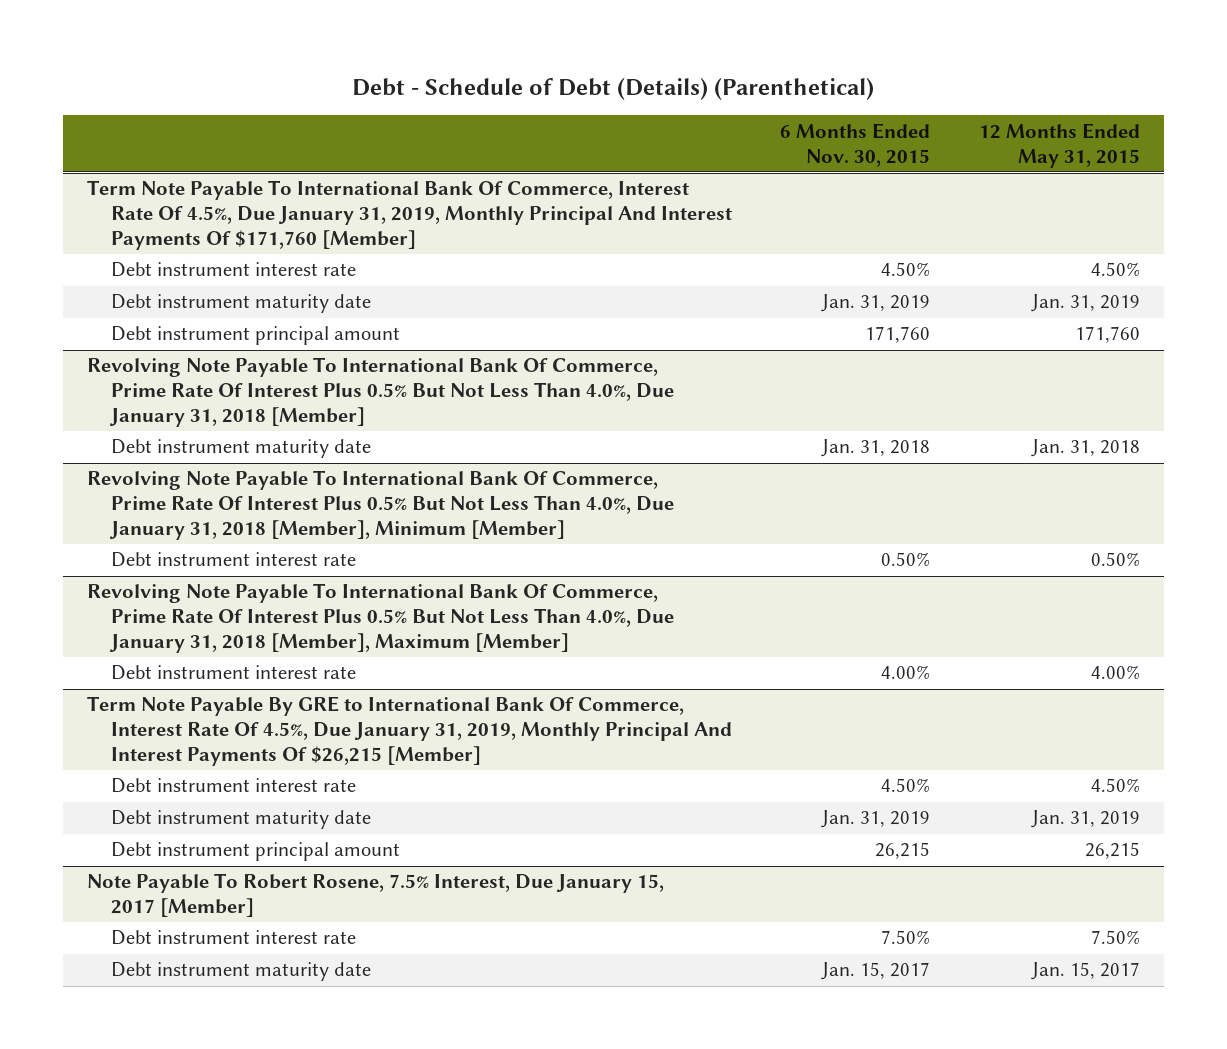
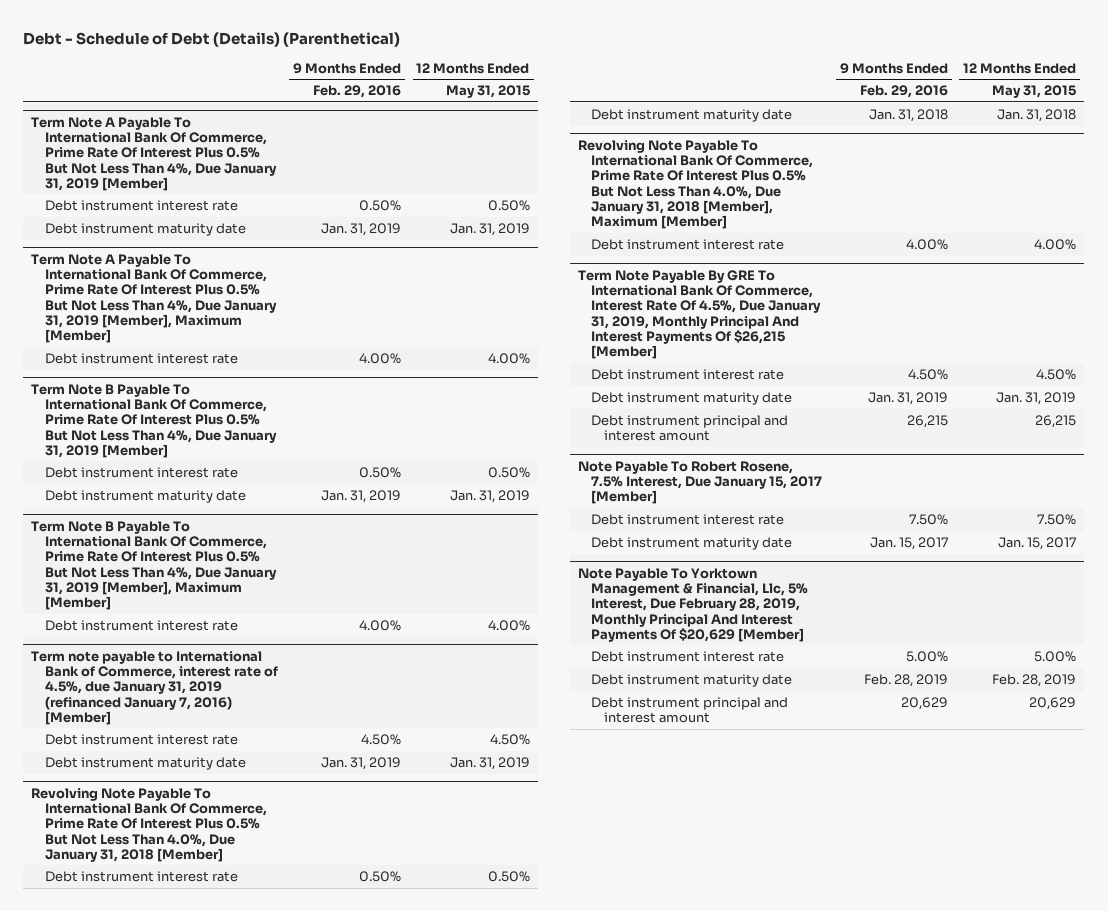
- | 6 Months Ended Nov. 30, 2015 | 12 Months Ended May 31, 2015
+ | 9 Months Ended Feb. 29, 2016 | 12 Months Ended May 31, 2015
- Term Note Payable To International Bank Of Commerce, Interest Rate Of 4.5%, Due January 31, 2019, Monthly Principal And Interest Payments Of $171,760 [Member]
+ Term Note A Payable To International Bank Of Commerce, Prime Rate Of Interest Plus 0.5% But Not Less Than 4%, Due January 31, 2019 [Member]
+ Debt instrument interest rate | 0.50% | 0.50%
+ Debt instrument maturity date | Jan. 31, 2019 | Jan. 31, 2019
+ Term Note A Payable To International Bank Of Commerce, Prime Rate Of Interest Plus 0.5% But Not Less Than 4%, Due January 31, 2019 [Member], Maximum [Member]
+ Debt instrument interest rate | 4.00% | 4.00%
+ Term Note B Payable To International Bank Of Commerce, Prime Rate Of Interest Plus 0.5% But Not Less Than 4%, Due January 31, 2019 [Member]
+ Debt instrument interest rate | 0.50% | 0.50%
+ Debt instrument maturity date | Jan. 31, 2019 | Jan. 31, 2019
+ Term Note B Payable To International Bank Of Commerce, Prime Rate Of Interest Plus 0.5% But Not Less Than 4%, Due January 31, 2019 [Member], Maximum [Member]
+ Debt instrument interest rate | 4.00% | 4.00%
+ Term note payable to International Bank of Commerce, interest rate of 4.5%, due January 31, 2019 (refinanced January 7, 2016) [Member]
- Debt instrument principal amount | 171,760 | 171,760
- Revolving Note Payable To International Bank Of Commerce, Prime Rate Of Interest Plus 0.5% But Not Less Than 4.0%, Due January 31, 2018 [Member], Minimum [Member]
@ Revolving Note Payable To International Bank Of Commerce, Prime Rate Of Interest Plus 0.5% But Not Less Than 4.0%, Due January 31, 2018 [Member]
moved down: Debt instrument maturity date | Jan. 31, 2018 | Jan. 31, 2018
- Term Note Payable By GRE to International Bank Of Commerce, Interest Rate Of 4.5%, Due January 31, 2019, Monthly Principal And Interest Payments Of $26,215 [Member]
+ Term Note Payable By GRE To International Bank Of Commerce, Interest Rate Of 4.5%, Due January 31, 2019, Monthly Principal And Interest Payments Of $26,215 [Member]
- Debt instrument principal amount | 26,215 | 26,215
+ Debt instrument principal and interest amount | 26,215 | 26,215
+ Note Payable To Yorktown Management & Financial, Llc, 5% Interest, Due February 28, 2019, Monthly Principal And Interest Payments Of $20,629 [Member]
+ Debt instrument interest rate | 5.00% | 5.00%
+ Debt instrument maturity date | Feb. 28, 2019 | Feb. 28, 2019
+ Debt instrument principal and interest amount | 20,629 | 20,629

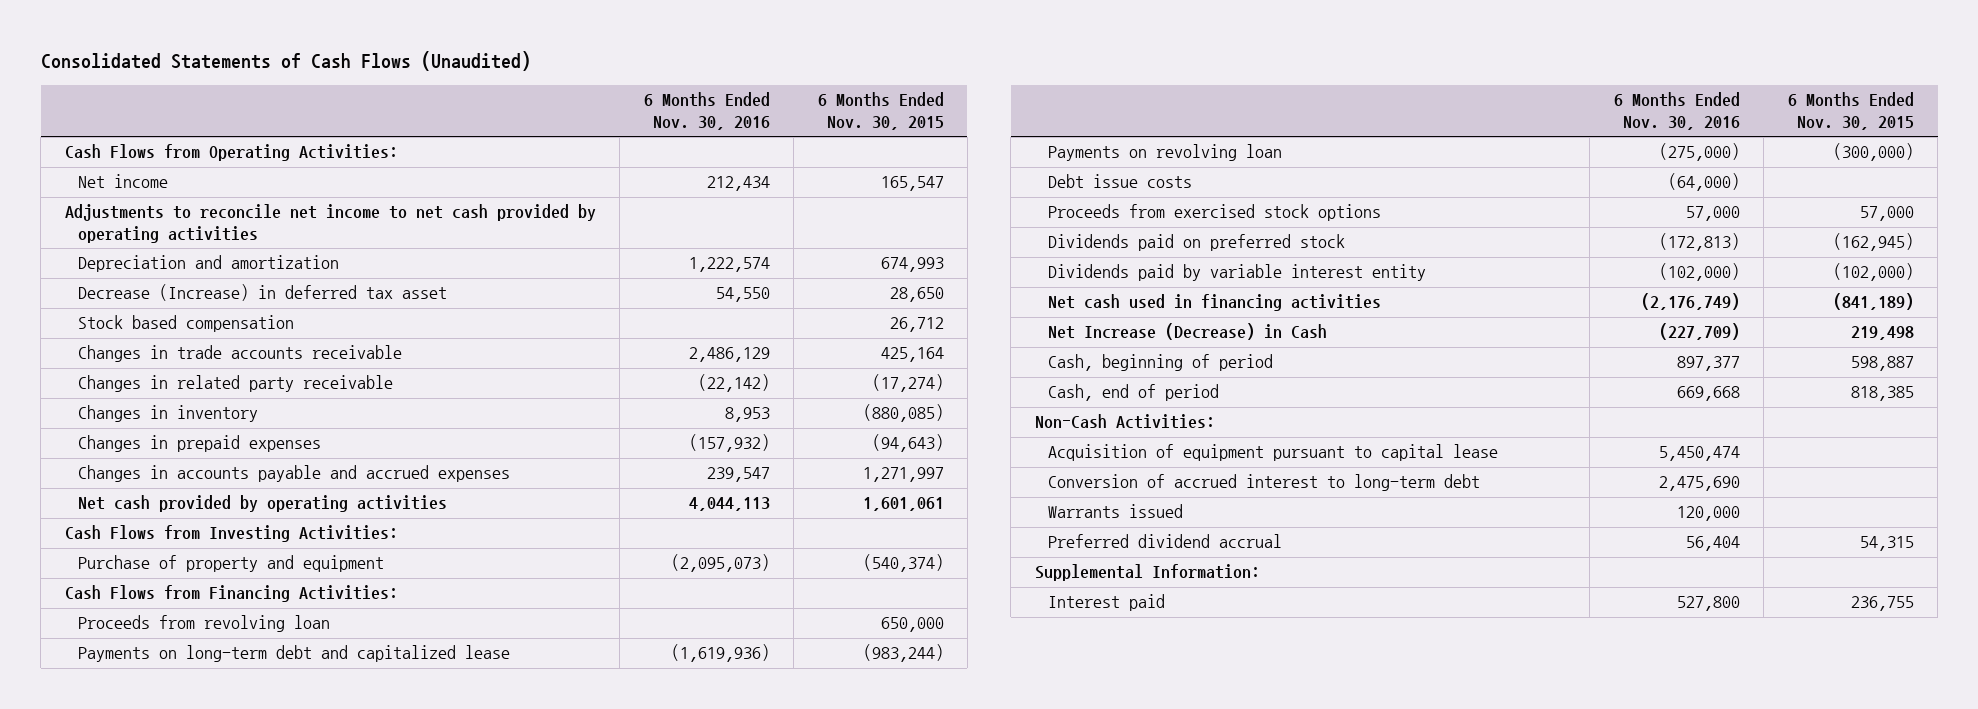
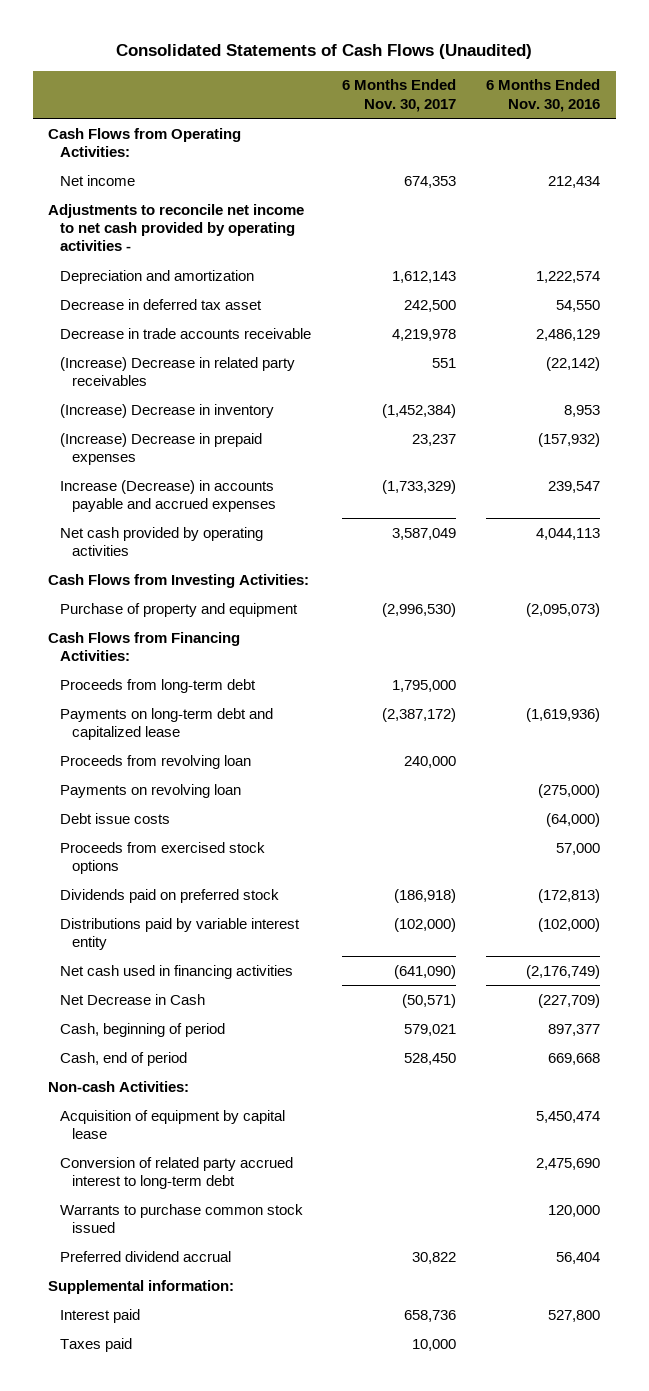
- | 6 Months Ended Nov. 30, 2016 | 6 Months Ended Nov. 30, 2015
+ | 6 Months Ended Nov. 30, 2017 | 6 Months Ended Nov. 30, 2016
- Adjustments to reconcile net income to net cash provided by operating activities
+ Adjustments to reconcile net income to net cash provided by operating activities -
- Decrease (Increase) in deferred tax asset | 54,550 | 28,650
- Stock based compensation | | 26,712
- Changes in trade accounts receivable | 2,486,129 | 425,164
- Changes in related party receivable | (22,142) | (17,274)
- Changes in inventory | 8,953 | (880,085)
- Changes in prepaid expenses | (157,932) | (94,643)
- Changes in accounts payable and accrued expenses | 239,547 | 1,271,997
+ Decrease in deferred tax asset | 242,500 | 54,550
+ Decrease in trade accounts receivable | 4,219,978 | 2,486,129
+ (Increase) Decrease in related party receivables | 551 | (22,142)
+ (Increase) Decrease in inventory | (1,452,384) | 8,953
+ (Increase) Decrease in prepaid expenses | 23,237 | (157,932)
+ Increase (Decrease) in accounts payable and accrued expenses | (1,733,329) | 239,547
+ Proceeds from long-term debt | 1,795,000 |
moved down: Proceeds from revolving loan | 240,000 |
- Dividends paid by variable interest entity | (102,000) | (102,000)
+ Distributions paid by variable interest entity | (102,000) | (102,000)
- Net Increase (Decrease) in Cash | (227,709) | 219,498
+ Net Decrease in Cash | (50,571) | (227,709)
- Non-Cash Activities:
- Acquisition of equipment pursuant to capital lease | 5,450,474 |
- Conversion of accrued interest to long-term debt | 2,475,690 |
- Warrants issued | 120,000 |
+ Non-cash Activities:
+ Acquisition of equipment by capital lease | | 5,450,474
+ Conversion of related party accrued interest to long-term debt | | 2,475,690
+ Warrants to purchase common stock issued | | 120,000
- Supplemental Information:
+ Supplemental information:
+ Taxes paid | 10,000 |

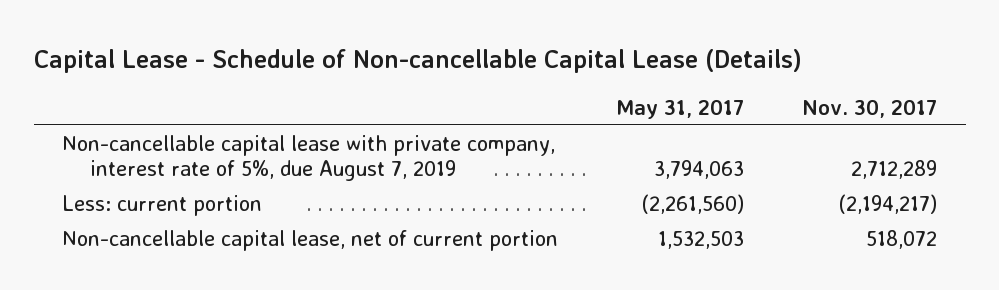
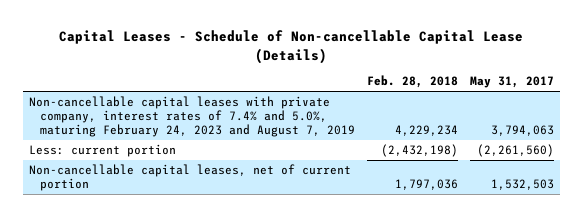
- Capital Lease - Schedule of Non-cancellable Capital Lease (Details)
+ Capital Leases - Schedule of Non-cancellable Capital Lease (Details)
- | May 31, 2017 | Nov. 30, 2017
+ | Feb. 28, 2018 | May 31, 2017
- Non-cancellable capital lease with private company, interest rate of 5%, due August 7, 2019 | 3,794,063 | 2,712,289
+ Non-cancellable capital leases with private company, interest rates of 7.4% and 5.0%, maturing February 24, 2023 and August 7, 2019 | 4,229,234 | 3,794,063
- Non-cancellable capital lease, net of current portion | 1,532,503 | 518,072
+ Non-cancellable capital leases, net of current portion | 1,797,036 | 1,532,503

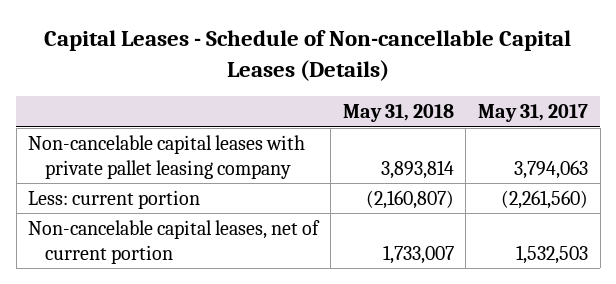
- Capital Leases - Schedule of Non-cancellable Capital Lease (Details)
+ Capital Leases - Schedule of Non-cancellable Capital Leases (Details)
- | Feb. 28, 2018 | May 31, 2017
+ | May 31, 2018 | May 31, 2017
- Non-cancellable capital leases with private company, interest rates of 7.4% and 5.0%, maturing February 24, 2023 and August 7, 2019 | 4,229,234 | 3,794,063
+ Non-cancelable capital leases with private pallet leasing company | 3,893,814 | 3,794,063
- Non-cancellable capital leases, net of current portion | 1,797,036 | 1,532,503
+ Non-cancelable capital leases, net of current portion | 1,733,007 | 1,532,503

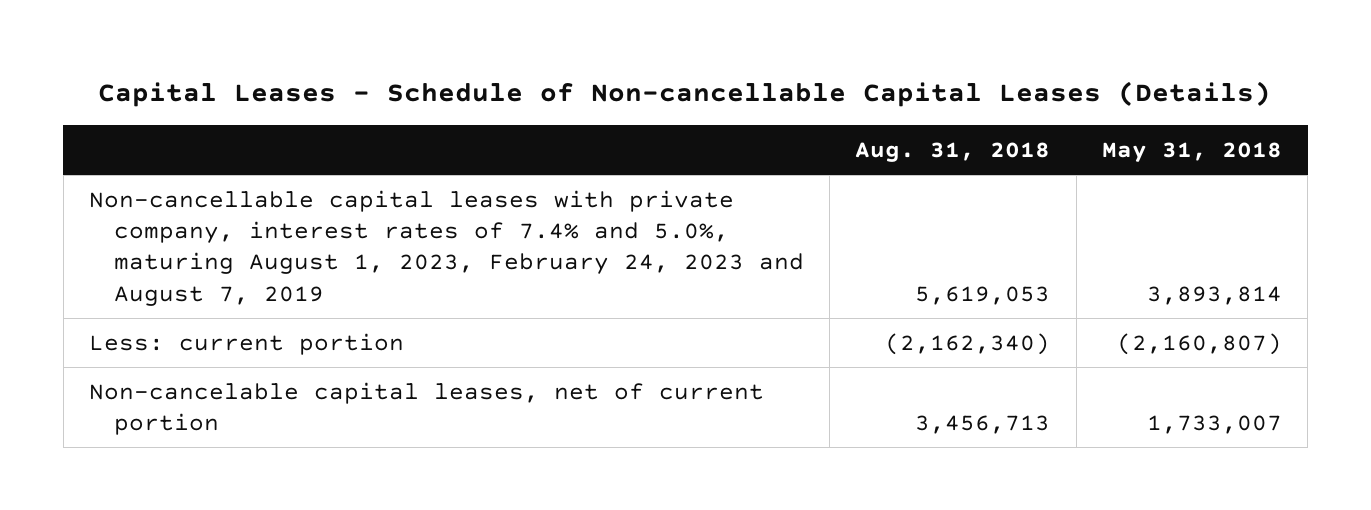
- | May 31, 2018 | May 31, 2017
+ | Aug. 31, 2018 | May 31, 2018
- Non-cancelable capital leases with private pallet leasing company | 3,893,814 | 3,794,063
+ Non-cancellable capital leases with private company, interest rates of 7.4% and 5.0%, maturing August 1, 2023, February 24, 2023 and August 7, 2019 | 5,619,053 | 3,893,814

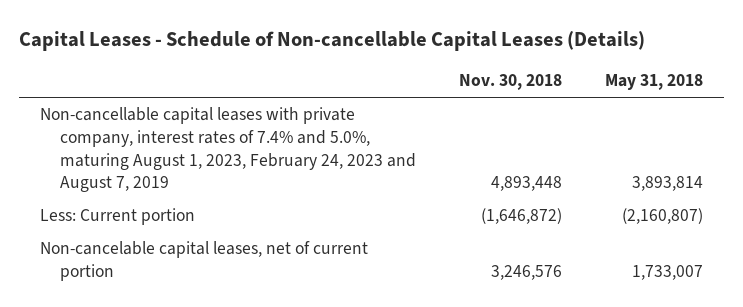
- | Aug. 31, 2018 | May 31, 2018
+ | Nov. 30, 2018 | May 31, 2018
- Less: current portion | (2,162,340) | (2,160,807)
+ Less: Current portion | (1,646,872) | (2,160,807)

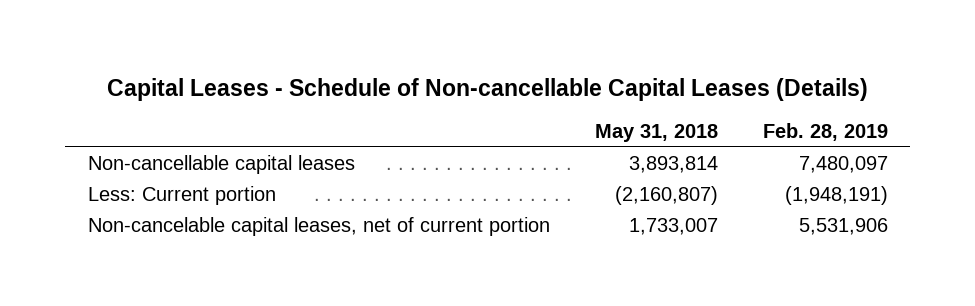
- | Nov. 30, 2018 | May 31, 2018
+ | May 31, 2018 | Feb. 28, 2019
- Non-cancellable capital leases with private company, interest rates of 7.4% and 5.0%, maturing August 1, 2023, February 24, 2023 and August 7, 2019 | 4,893,448 | 3,893,814
+ Non-cancellable capital leases | 3,893,814 | 7,480,097

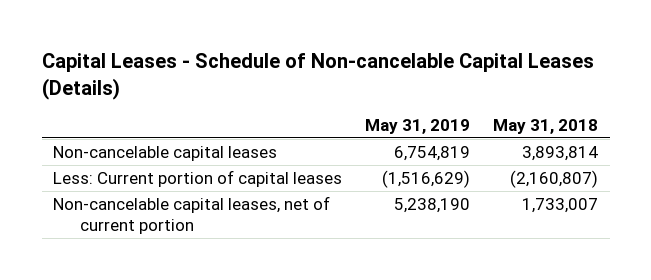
- Capital Leases - Schedule of Non-cancellable Capital Leases (Details)
+ Capital Leases - Schedule of Non-cancelable Capital Leases (Details)
- | May 31, 2018 | Feb. 28, 2019
+ | May 31, 2019 | May 31, 2018
- Non-cancellable capital leases | 3,893,814 | 7,480,097
- Less: Current portion | (2,160,807) | (1,948,191)
+ Non-cancelable capital leases | 6,754,819 | 3,893,814
+ Less: Current portion of capital leases | (1,516,629) | (2,160,807)

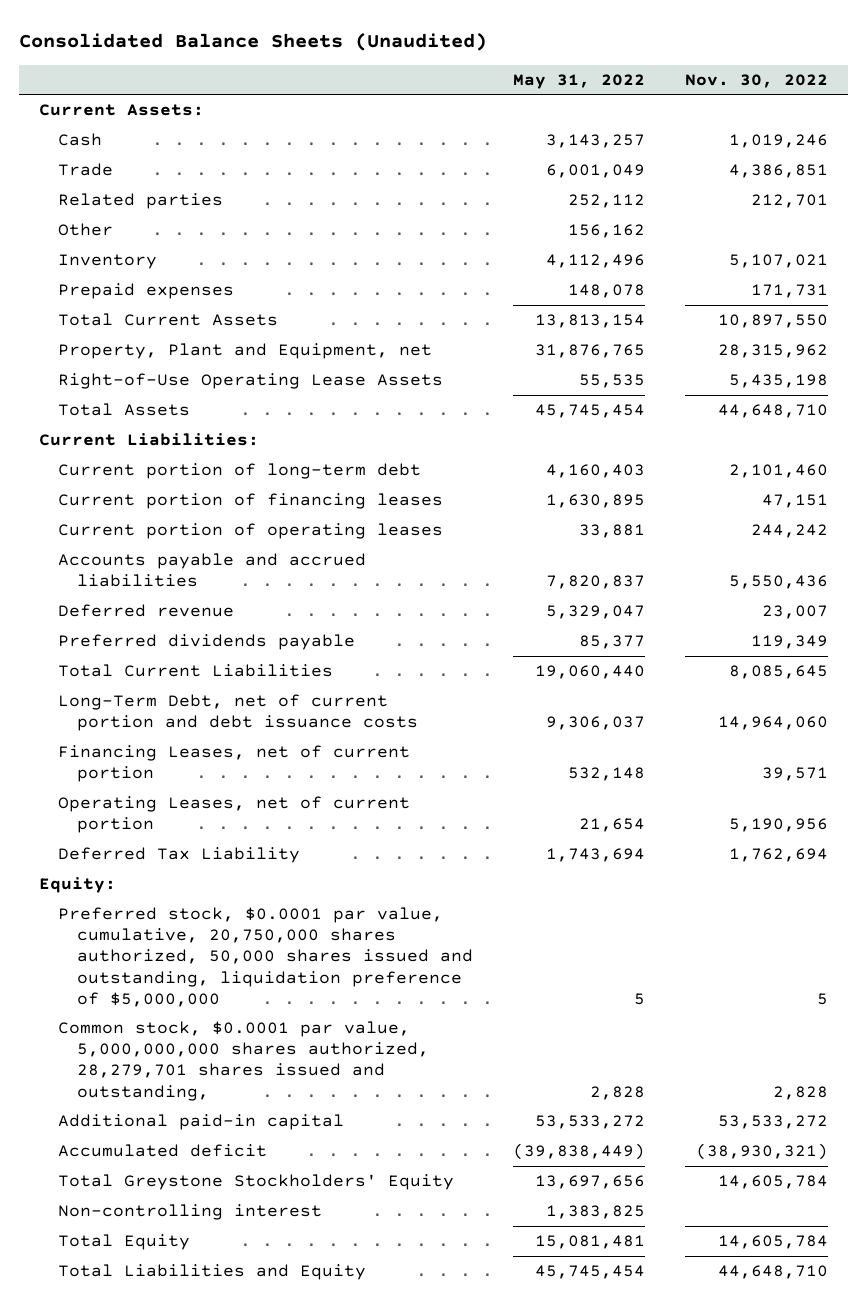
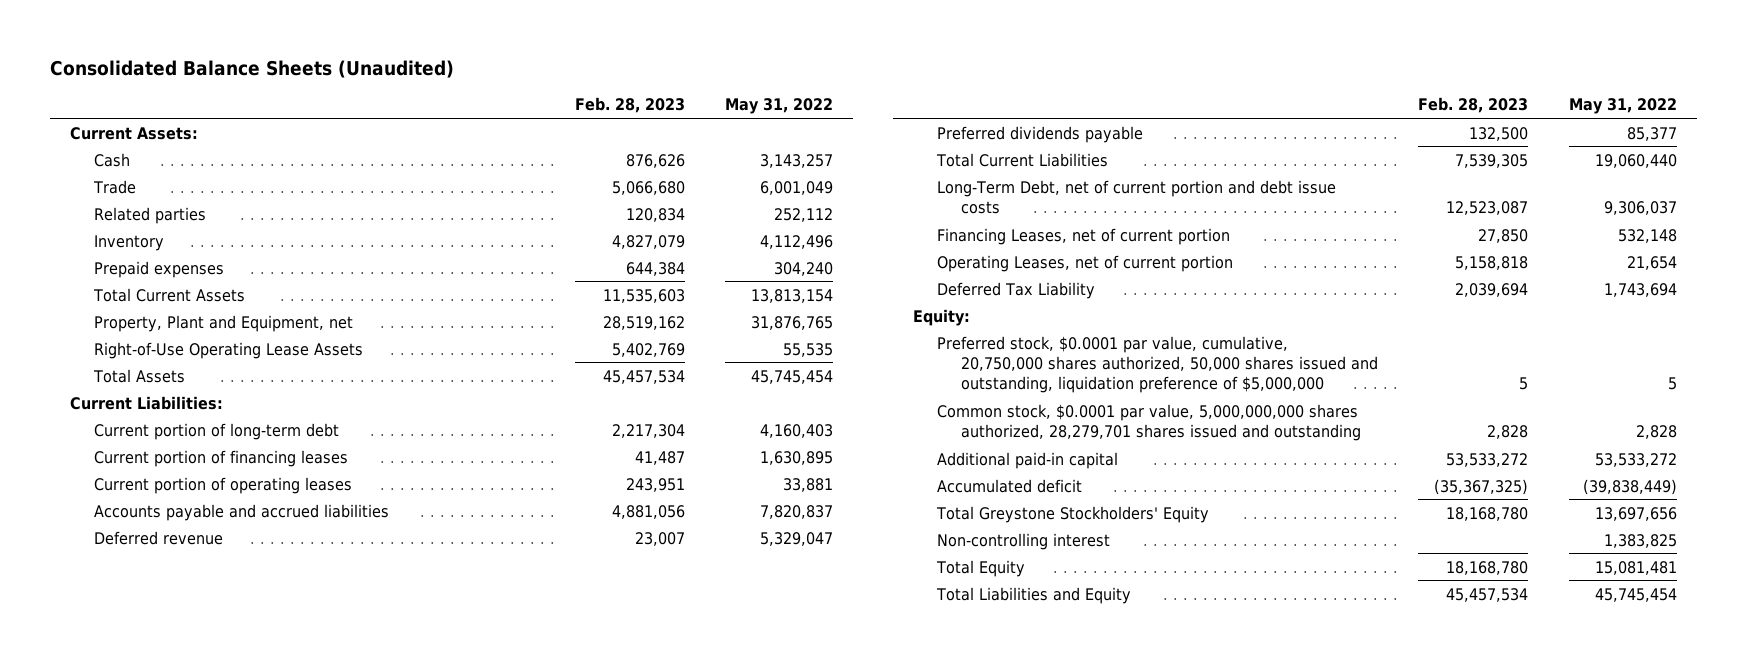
- | May 31, 2022 | Nov. 30, 2022
+ | Feb. 28, 2023 | May 31, 2022
- Other | 156,162 |
- Prepaid expenses | 148,078 | 171,731
+ Prepaid expenses | 644,384 | 304,240
- Long-Term Debt, net of current portion and debt issuance costs | 9,306,037 | 14,964,060
+ Long-Term Debt, net of current portion and debt issue costs | 12,523,087 | 9,306,037
- Common stock, $0.0001 par value, 5,000,000,000 shares authorized, 28,279,701 shares issued and outstanding, | 2,828 | 2,828
+ Common stock, $0.0001 par value, 5,000,000,000 shares authorized, 28,279,701 shares issued and outstanding | 2,828 | 2,828

